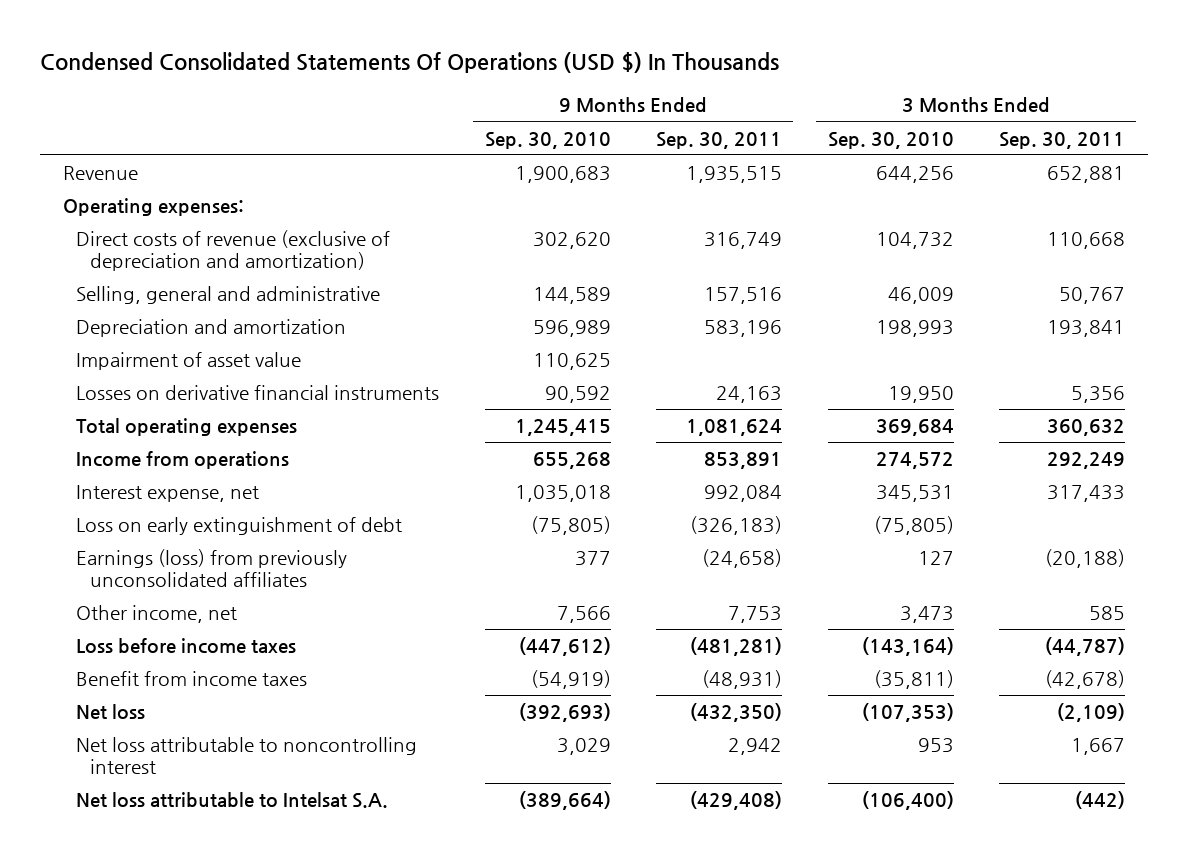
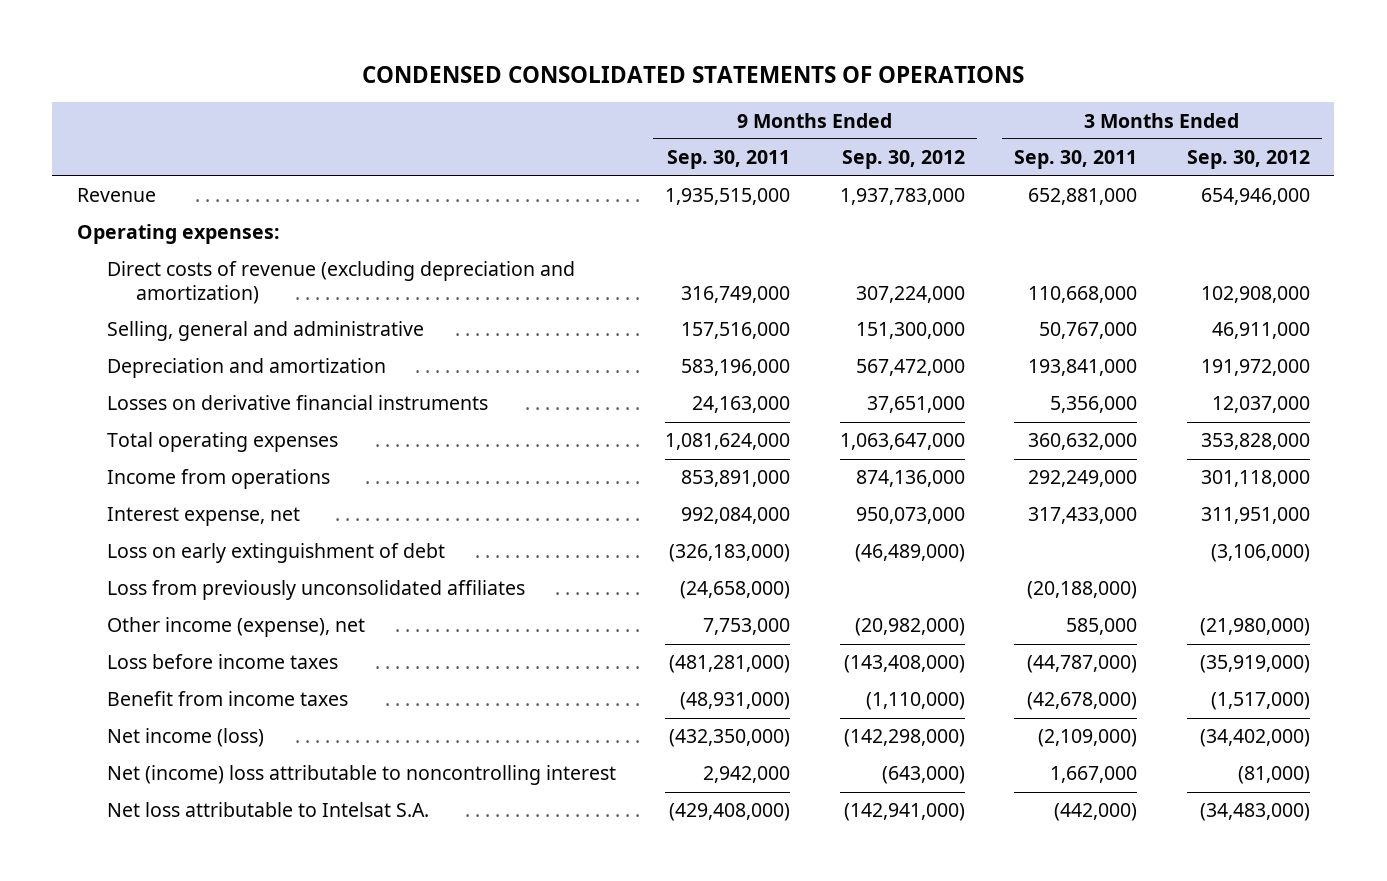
- Condensed Consolidated Statements Of Operations (USD $) In Thousands
+ CONDENSED CONSOLIDATED STATEMENTS OF OPERATIONS
- | 9 Months Ended Sep. 30, 2010 | 9 Months Ended Sep. 30, 2011 | 3 Months Ended Sep. 30, 2010 | 3 Months Ended Sep. 30, 2011
+ | 9 Months Ended Sep. 30, 2011 | 9 Months Ended Sep. 30, 2012 | 3 Months Ended Sep. 30, 2011 | 3 Months Ended Sep. 30, 2012
- Revenue | 1,900,683 | 1,935,515 | 644,256 | 652,881
+ Revenue | 1,935,515,000 | 1,937,783,000 | 652,881,000 | 654,946,000
- Direct costs of revenue (exclusive of depreciation and amortization) | 302,620 | 316,749 | 104,732 | 110,668
- Selling, general and administrative | 144,589 | 157,516 | 46,009 | 50,767
- Depreciation and amortization | 596,989 | 583,196 | 198,993 | 193,841
- Impairment of asset value | 110,625 | | |
- Losses on derivative financial instruments | 90,592 | 24,163 | 19,950 | 5,356
- Total operating expenses | 1,245,415 | 1,081,624 | 369,684 | 360,632
- Income from operations | 655,268 | 853,891 | 274,572 | 292,249
- Interest expense, net | 1,035,018 | 992,084 | 345,531 | 317,433
- Loss on early extinguishment of debt | (75,805) | (326,183) | (75,805) |
- Earnings (loss) from previously unconsolidated affiliates | 377 | (24,658) | 127 | (20,188)
- Other income, net | 7,566 | 7,753 | 3,473 | 585
- Loss before income taxes | (447,612) | (481,281) | (143,164) | (44,787)
- Benefit from income taxes | (54,919) | (48,931) | (35,811) | (42,678)
- Net loss | (392,693) | (432,350) | (107,353) | (2,109)
- Net loss attributable to noncontrolling interest | 3,029 | 2,942 | 953 | 1,667
- Net loss attributable to Intelsat S.A. | (389,664) | (429,408) | (106,400) | (442)
+ Direct costs of revenue (excluding depreciation and amortization) | 316,749,000 | 307,224,000 | 110,668,000 | 102,908,000
+ Selling, general and administrative | 157,516,000 | 151,300,000 | 50,767,000 | 46,911,000
+ Depreciation and amortization | 583,196,000 | 567,472,000 | 193,841,000 | 191,972,000
+ Losses on derivative financial instruments | 24,163,000 | 37,651,000 | 5,356,000 | 12,037,000
+ Total operating expenses | 1,081,624,000 | 1,063,647,000 | 360,632,000 | 353,828,000
+ Income from operations | 853,891,000 | 874,136,000 | 292,249,000 | 301,118,000
+ Interest expense, net | 992,084,000 | 950,073,000 | 317,433,000 | 311,951,000
+ Loss on early extinguishment of debt | (326,183,000) | (46,489,000) | | (3,106,000)
+ Loss from previously unconsolidated affiliates | (24,658,000) | | (20,188,000) |
+ Other income (expense), net | 7,753,000 | (20,982,000) | 585,000 | (21,980,000)
+ Loss before income taxes | (481,281,000) | (143,408,000) | (44,787,000) | (35,919,000)
+ Benefit from income taxes | (48,931,000) | (1,110,000) | (42,678,000) | (1,517,000)
+ Net income (loss) | (432,350,000) | (142,298,000) | (2,109,000) | (34,402,000)
+ Net (income) loss attributable to noncontrolling interest | 2,942,000 | (643,000) | 1,667,000 | (81,000)
+ Net loss attributable to Intelsat S.A. | (429,408,000) | (142,941,000) | (442,000) | (34,483,000)

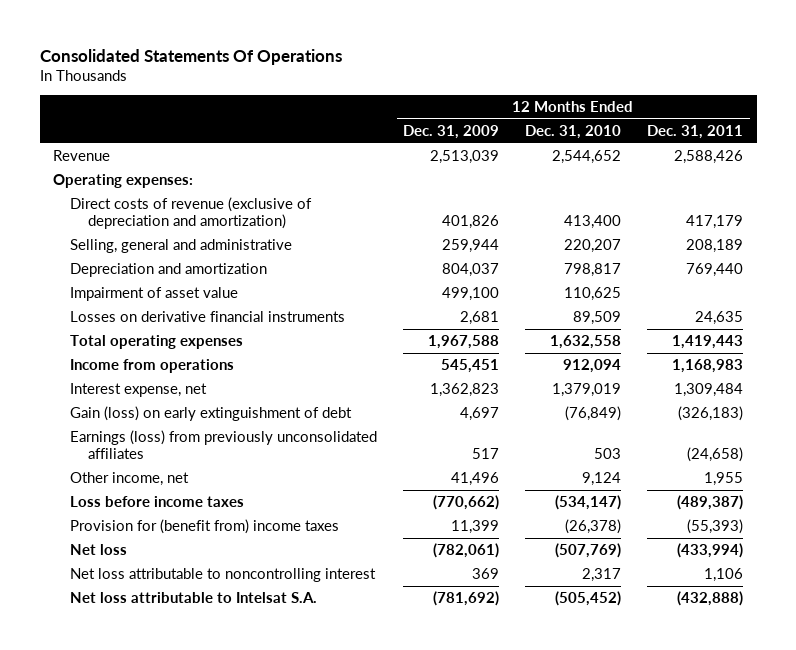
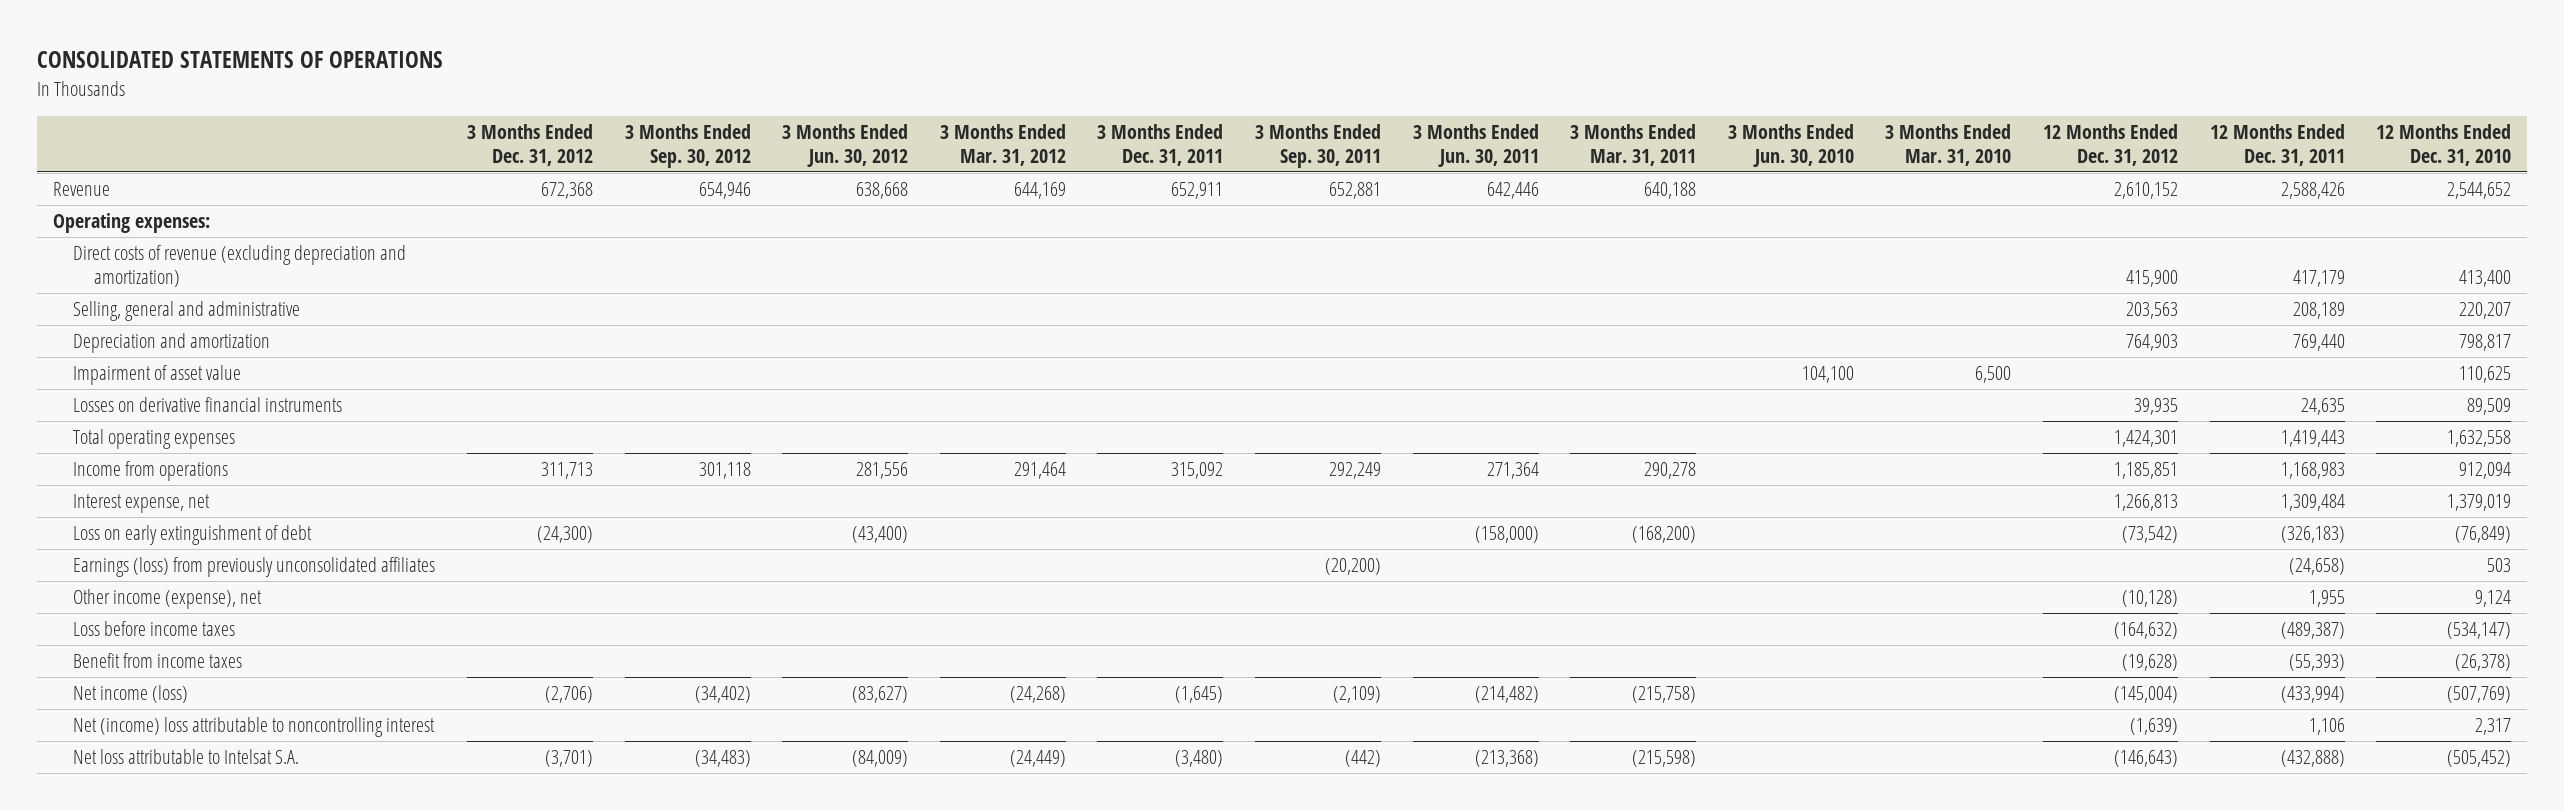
- Consolidated Statements Of Operations
+ CONSOLIDATED STATEMENTS OF OPERATIONS
- | 12 Months Ended Dec. 31, 2009 | 12 Months Ended Dec. 31, 2010 | 12 Months Ended Dec. 31, 2011
+ | 3 Months Ended Dec. 31, 2012 | 3 Months Ended Sep. 30, 2012 | 3 Months Ended Jun. 30, 2012 | 3 Months Ended Mar. 31, 2012 | 3 Months Ended Dec. 31, 2011 | 3 Months Ended Sep. 30, 2011 | 3 Months Ended Jun. 30, 2011 | 3 Months Ended Mar. 31, 2011 | 3 Months Ended Jun. 30, 2010 | 3 Months Ended Mar. 31, 2010 | 12 Months Ended Dec. 31, 2012 | 12 Months Ended Dec. 31, 2011 | 12 Months Ended Dec. 31, 2010
- Direct costs of revenue (exclusive of depreciation and amortization) | 401,826 | 413,400 | 417,179
+ Direct costs of revenue (excluding depreciation and amortization) | | | | | | | | | | | 415,900 | 417,179 | 413,400
- Gain (loss) on early extinguishment of debt | 4,697 | (76,849) | (326,183)
+ Loss on early extinguishment of debt | (24,300) | | (43,400) | | | | (158,000) | (168,200) | | | (73,542) | (326,183) | (76,849)
- Other income, net | 41,496 | 9,124 | 1,955
+ Other income (expense), net | | | | | | | | | | | (10,128) | 1,955 | 9,124
- Provision for (benefit from) income taxes | 11,399 | (26,378) | (55,393)
- Net loss | (782,061) | (507,769) | (433,994)
- Net loss attributable to noncontrolling interest | 369 | 2,317 | 1,106
+ Benefit from income taxes | | | | | | | | | | | (19,628) | (55,393) | (26,378)
+ Net income (loss) | (2,706) | (34,402) | (83,627) | (24,268) | (1,645) | (2,109) | (214,482) | (215,758) | | | (145,004) | (433,994) | (507,769)
+ Net (income) loss attributable to noncontrolling interest | | | | | | | | | | | (1,639) | 1,106 | 2,317

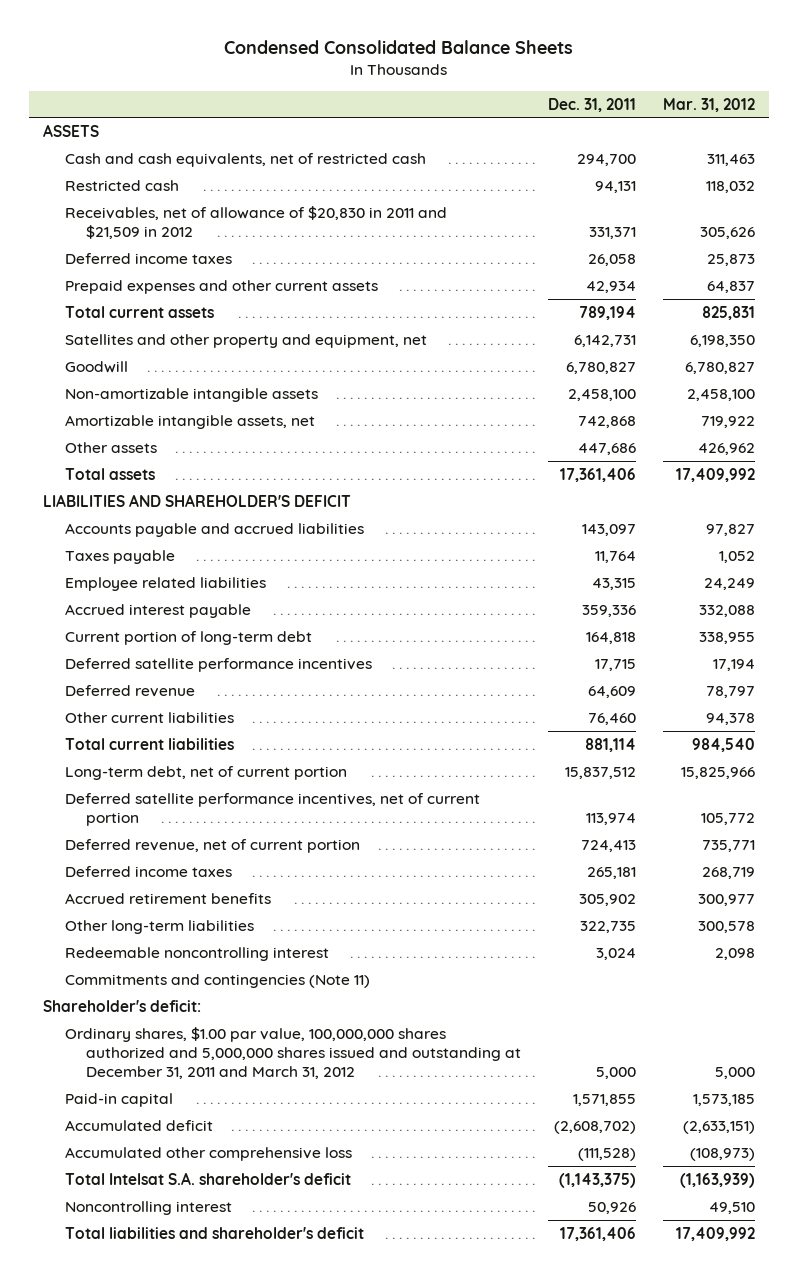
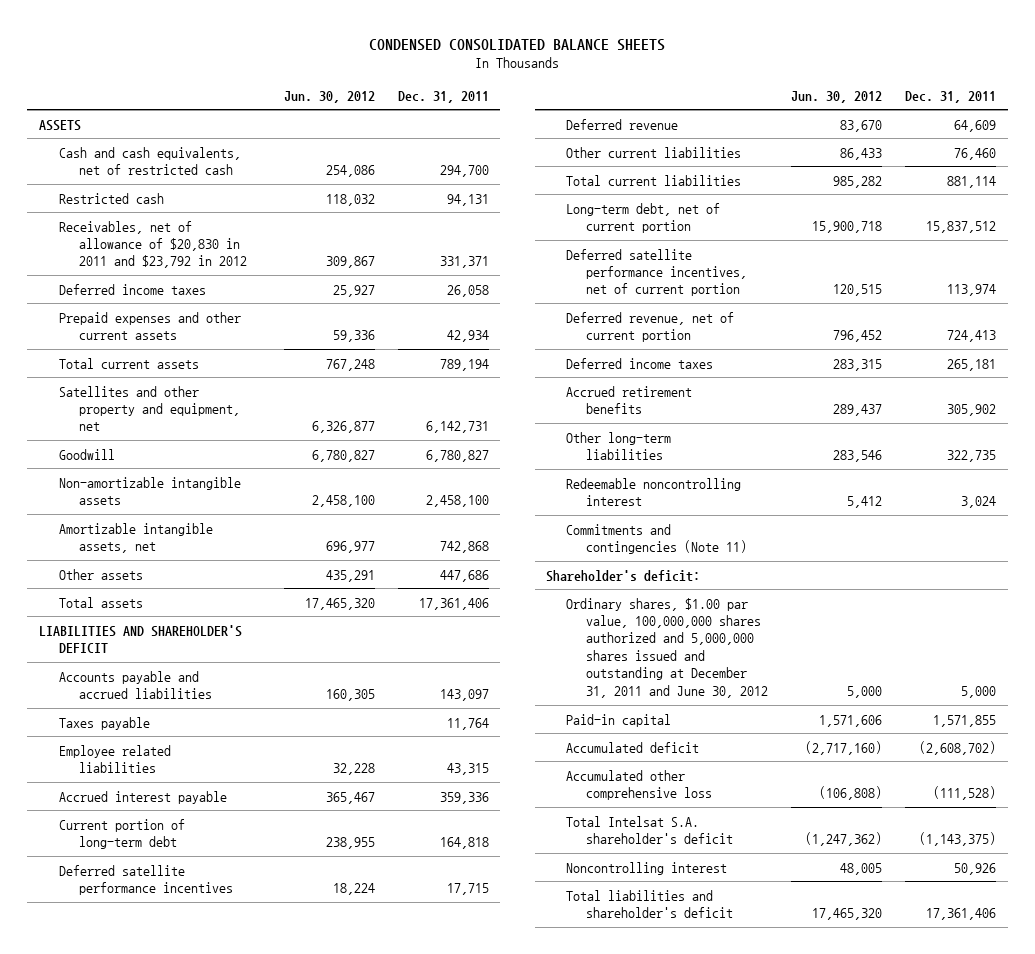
- Condensed Consolidated Balance Sheets
+ CONDENSED CONSOLIDATED BALANCE SHEETS
- | Dec. 31, 2011 | Mar. 31, 2012
+ | Jun. 30, 2012 | Dec. 31, 2011
- Receivables, net of allowance of $20,830 in 2011 and $21,509 in 2012 | 331,371 | 305,626
+ Receivables, net of allowance of $20,830 in 2011 and $23,792 in 2012 | 309,867 | 331,371
- Ordinary shares, $1.00 par value, 100,000,000 shares authorized and 5,000,000 shares issued and outstanding at December 31, 2011 and March 31, 2012 | 5,000 | 5,000
+ Ordinary shares, $1.00 par value, 100,000,000 shares authorized and 5,000,000 shares issued and outstanding at December 31, 2011 and June 30, 2012 | 5,000 | 5,000

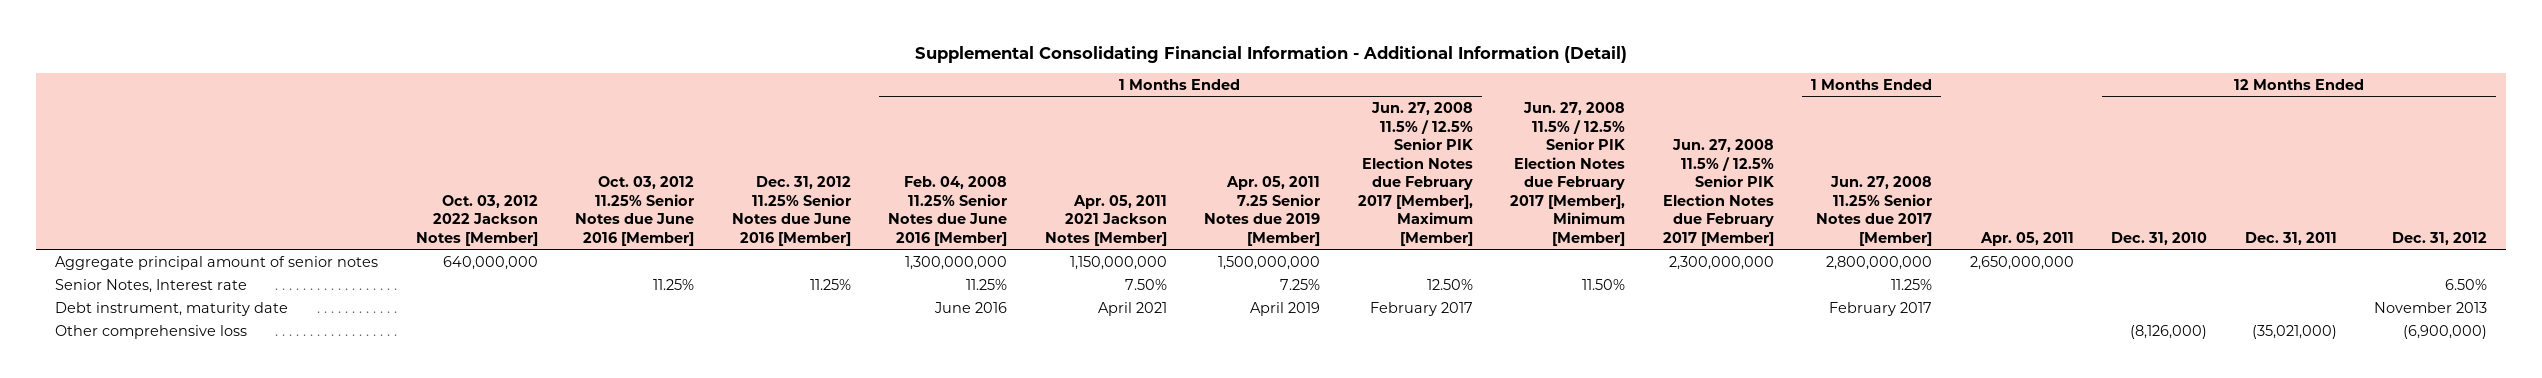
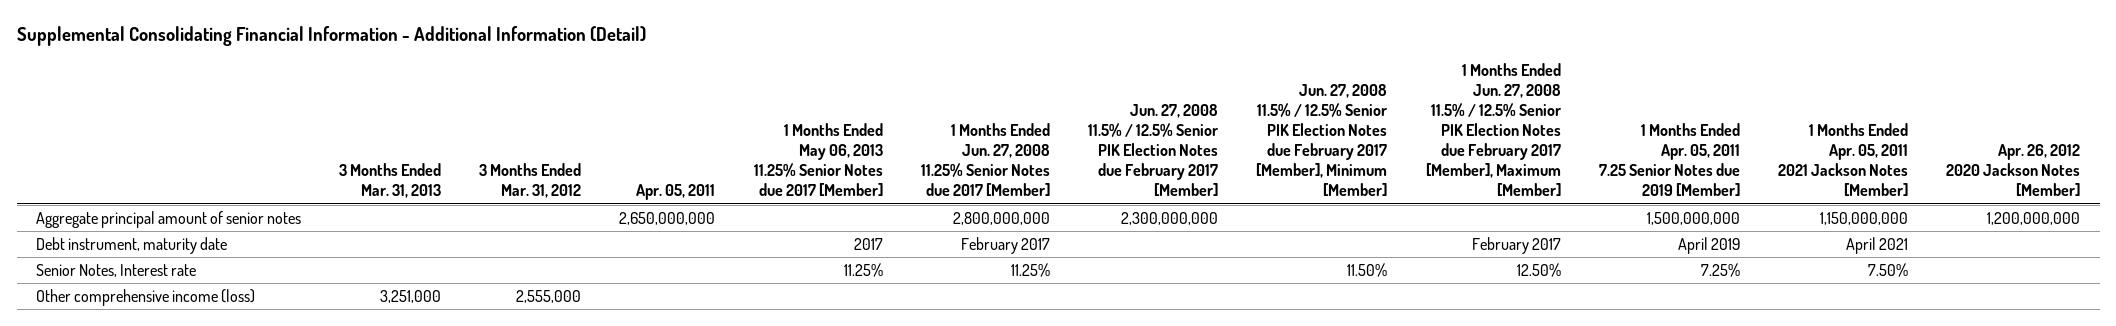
- | Oct. 03, 2012 2022 Jackson Notes [Member] | Oct. 03, 2012 11.25% Senior Notes due June 2016 [Member] | Dec. 31, 2012 11.25% Senior Notes due June 2016 [Member] | 1 Months Ended Feb. 04, 2008 11.25% Senior Notes due June 2016 [Member] | 1 Months Ended Apr. 05, 2011 2021 Jackson Notes [Member] | 1 Months Ended Apr. 05, 2011 7.25 Senior Notes due 2019 [Member] | 1 Months Ended Jun. 27, 2008 11.5% / 12.5% Senior PIK Election Notes due February 2017 [Member], Maximum [Member] | Jun. 27, 2008 11.5% / 12.5% Senior PIK Election Notes due February 2017 [Member], Minimum [Member] | Jun. 27, 2008 11.5% / 12.5% Senior PIK Election Notes due February 2017 [Member] | 1 Months Ended Jun. 27, 2008 11.25% Senior Notes due 2017 [Member] | Apr. 05, 2011 | 12 Months Ended Dec. 31, 2010 | 12 Months Ended Dec. 31, 2011 | 12 Months Ended Dec. 31, 2012
+ | 3 Months Ended Mar. 31, 2013 | 3 Months Ended Mar. 31, 2012 | Apr. 05, 2011 | 1 Months Ended May 06, 2013 11.25% Senior Notes due 2017 [Member] | 1 Months Ended Jun. 27, 2008 11.25% Senior Notes due 2017 [Member] | Jun. 27, 2008 11.5% / 12.5% Senior PIK Election Notes due February 2017 [Member] | Jun. 27, 2008 11.5% / 12.5% Senior PIK Election Notes due February 2017 [Member], Minimum [Member] | 1 Months Ended Jun. 27, 2008 11.5% / 12.5% Senior PIK Election Notes due February 2017 [Member], Maximum [Member] | 1 Months Ended Apr. 05, 2011 7.25 Senior Notes due 2019 [Member] | 1 Months Ended Apr. 05, 2011 2021 Jackson Notes [Member] | Apr. 26, 2012 2020 Jackson Notes [Member]
- Other comprehensive loss | | | | | | | | | | | | (8,126,000) | (35,021,000) | (6,900,000)
moved down: Senior Notes, Interest rate | | | | 11.25% | 11.25% | | 11.50% | 12.50% | 7.25% | 7.50% |
+ Other comprehensive income (loss) | 3,251,000 | 2,555,000 | | | | | | | | |

